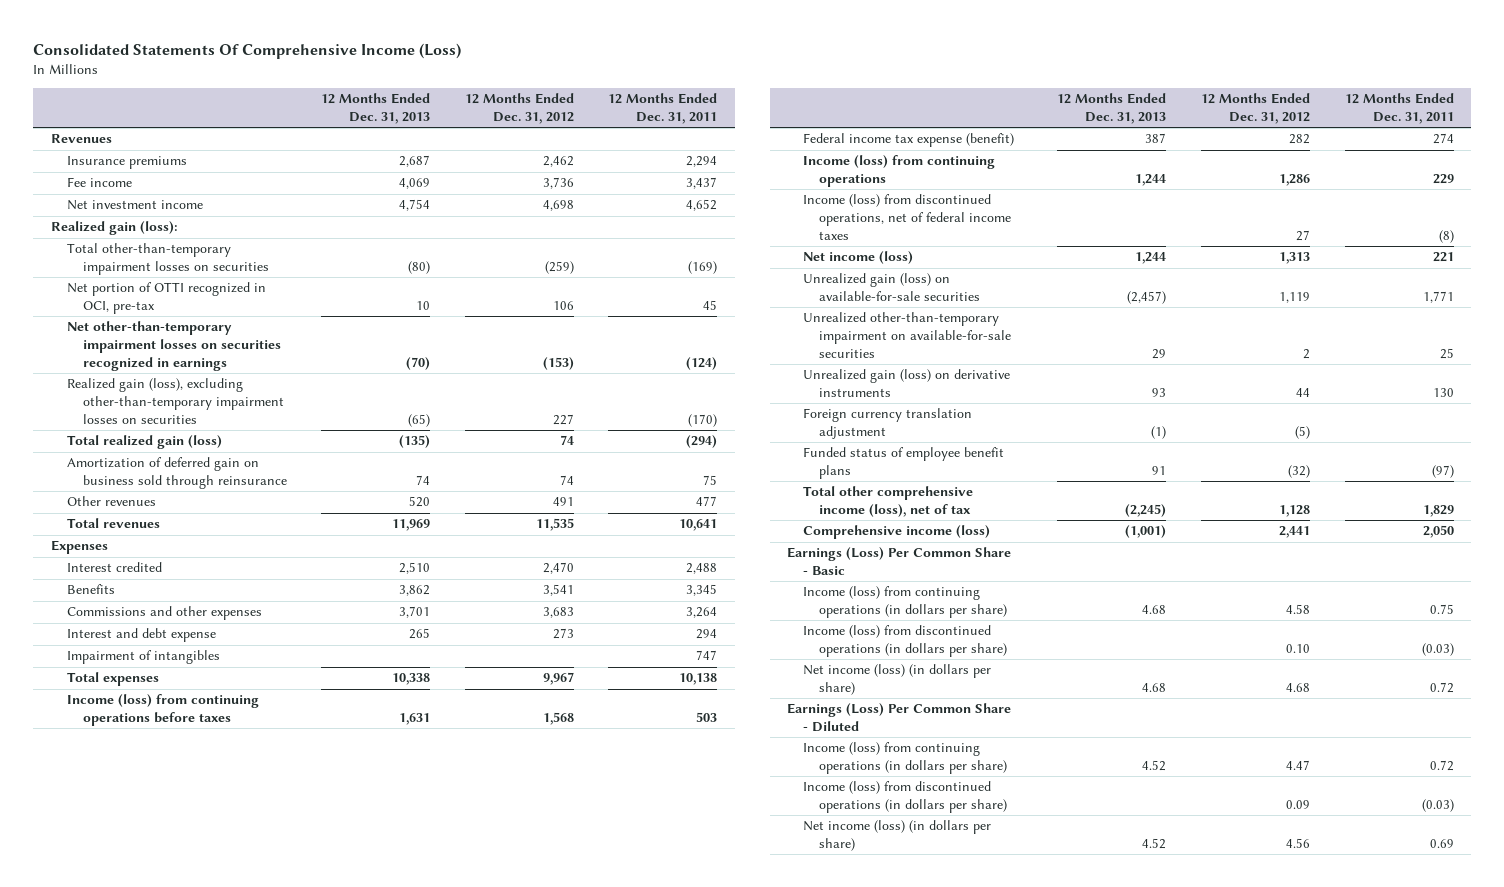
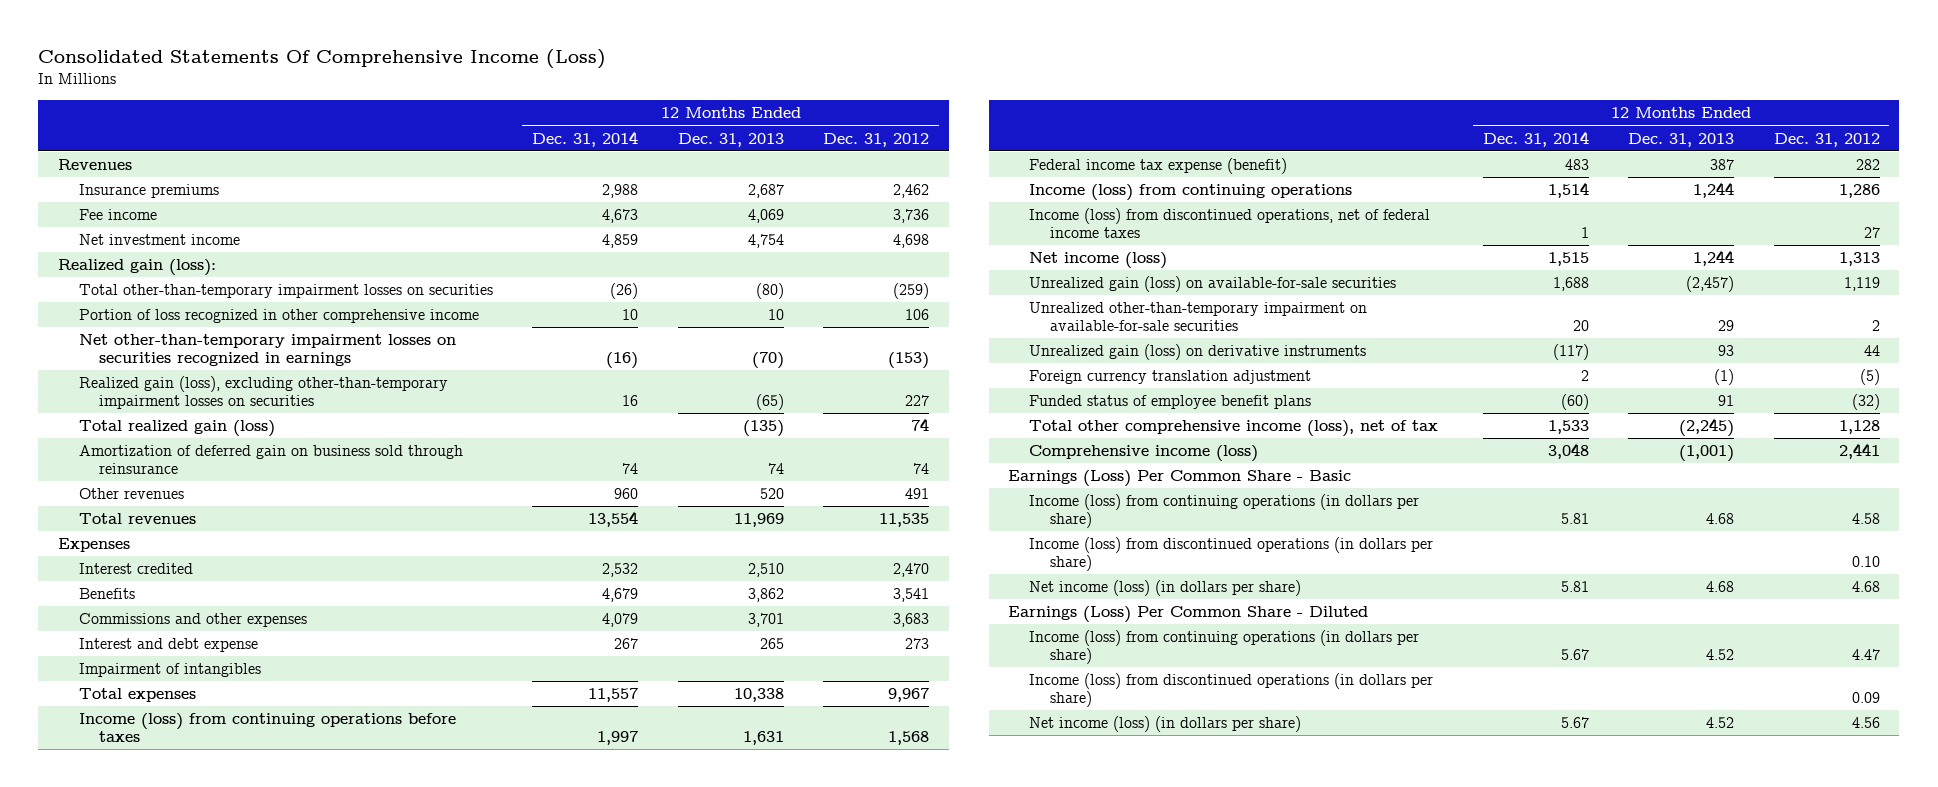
- | 12 Months Ended Dec. 31, 2013 | 12 Months Ended Dec. 31, 2012 | 12 Months Ended Dec. 31, 2011
+ | 12 Months Ended Dec. 31, 2014 | 12 Months Ended Dec. 31, 2013 | 12 Months Ended Dec. 31, 2012
- Net portion of OTTI recognized in OCI, pre-tax | 10 | 106 | 45
+ Portion of loss recognized in other comprehensive income | 10 | 10 | 106

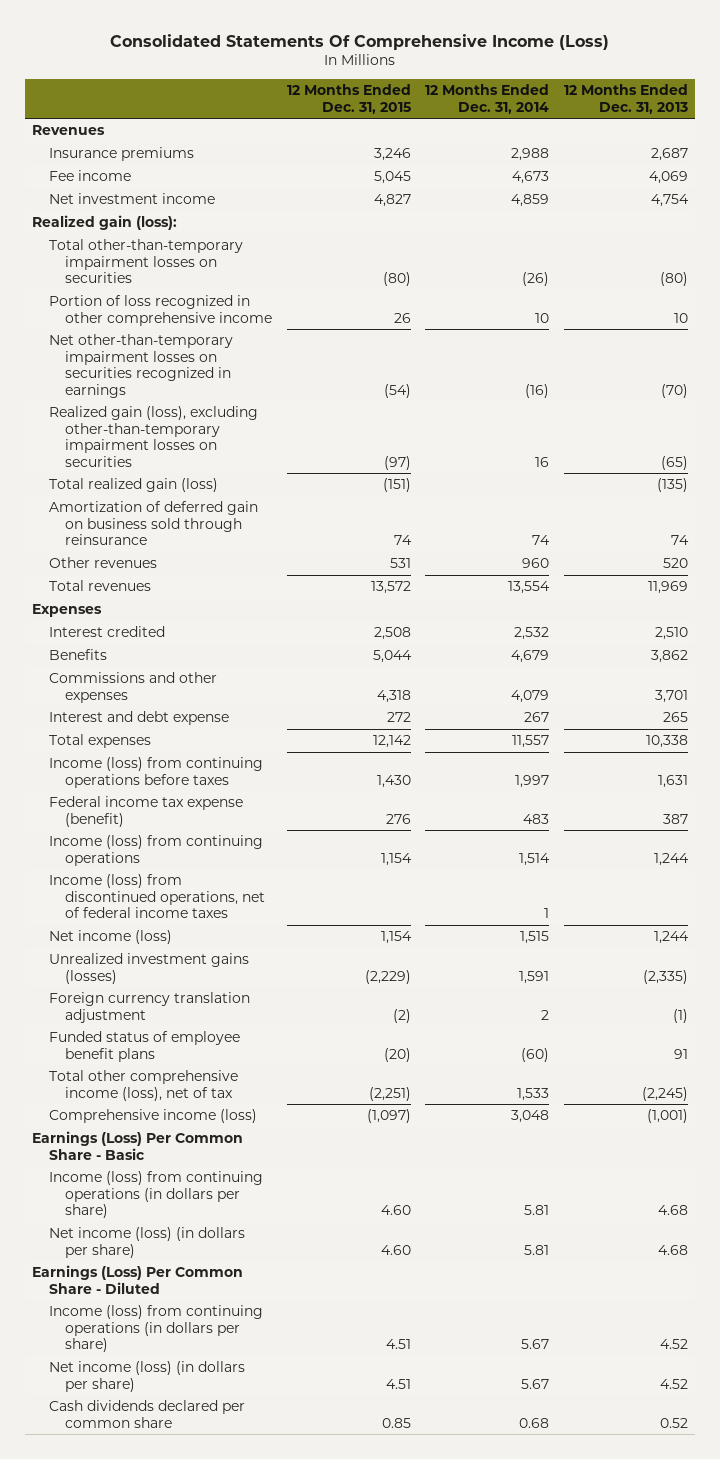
- | 12 Months Ended Dec. 31, 2014 | 12 Months Ended Dec. 31, 2013 | 12 Months Ended Dec. 31, 2012
+ | 12 Months Ended Dec. 31, 2015 | 12 Months Ended Dec. 31, 2014 | 12 Months Ended Dec. 31, 2013
- Impairment of intangibles
- Unrealized gain (loss) on available-for-sale securities | 1,688 | (2,457) | 1,119
- Unrealized other-than-temporary impairment on available-for-sale securities | 20 | 29 | 2
- Unrealized gain (loss) on derivative instruments | (117) | 93 | 44
+ Unrealized investment gains (losses) | (2,229) | 1,591 | (2,335)
- Income (loss) from discontinued operations (in dollars per share) | | | 0.10
- Income (loss) from discontinued operations (in dollars per share) | | | 0.09
+ Cash dividends declared per common share | 0.85 | 0.68 | 0.52

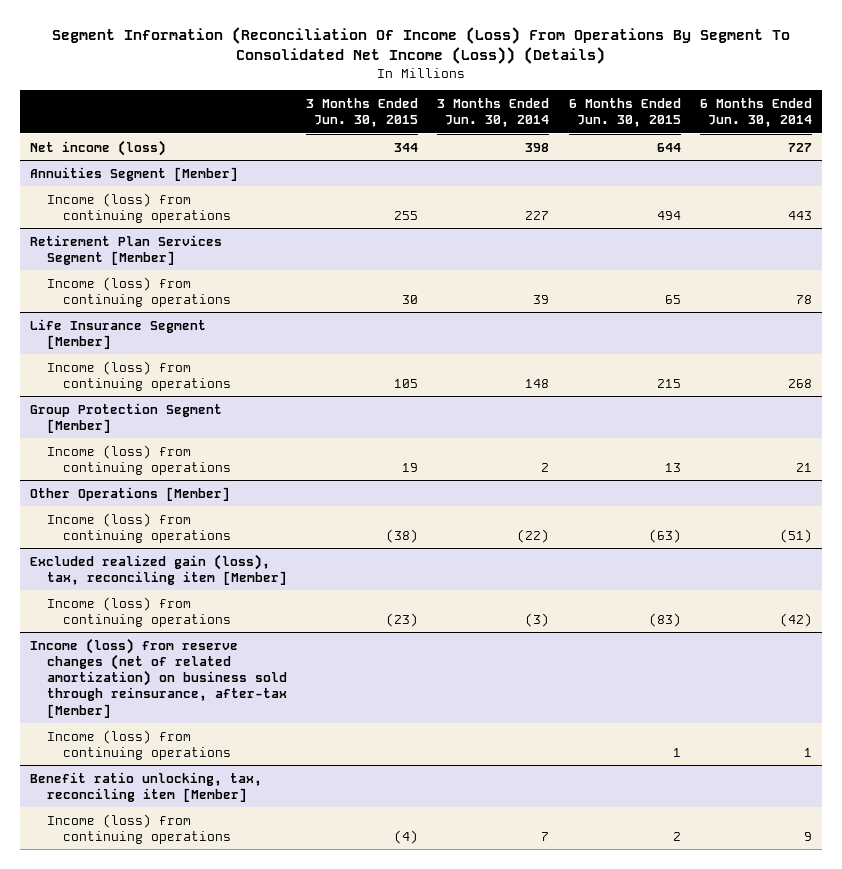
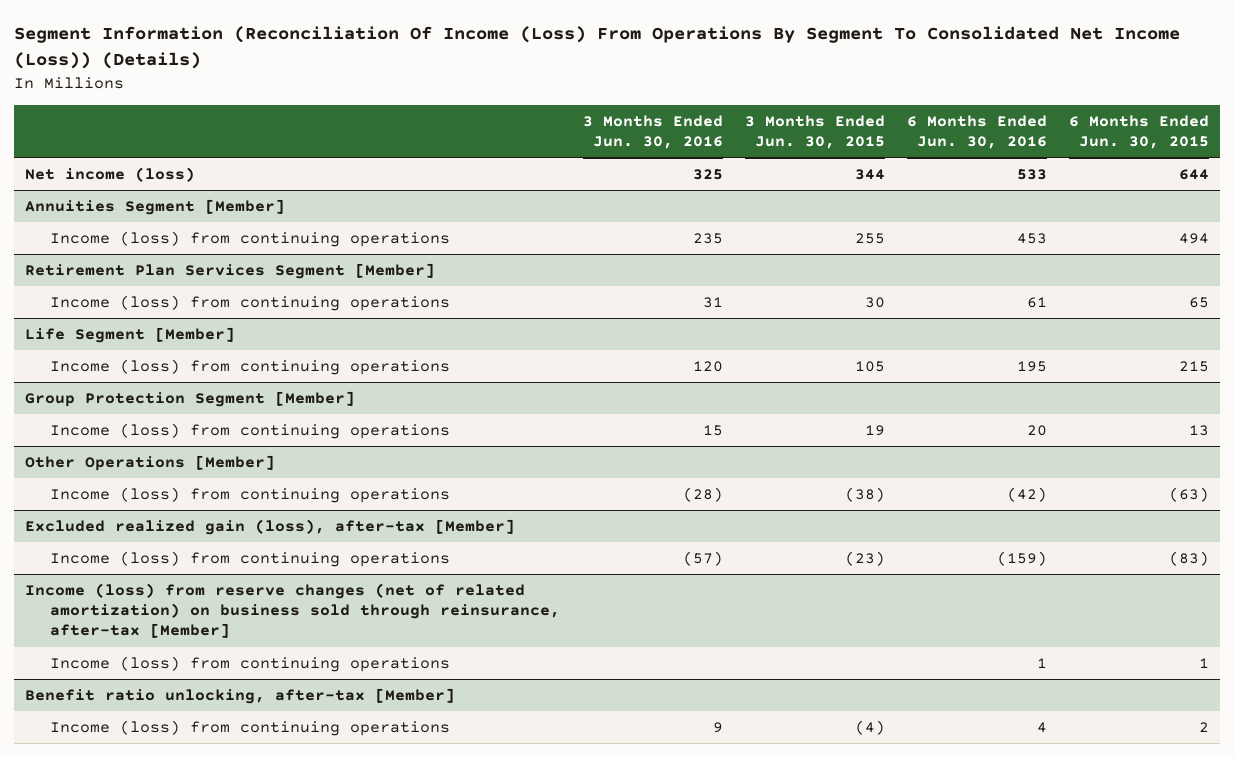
- | 3 Months Ended Jun. 30, 2015 | 3 Months Ended Jun. 30, 2014 | 6 Months Ended Jun. 30, 2015 | 6 Months Ended Jun. 30, 2014
+ | 3 Months Ended Jun. 30, 2016 | 3 Months Ended Jun. 30, 2015 | 6 Months Ended Jun. 30, 2016 | 6 Months Ended Jun. 30, 2015
- Life Insurance Segment [Member]
+ Life Segment [Member]
- Excluded realized gain (loss), tax, reconciling item [Member]
+ Excluded realized gain (loss), after-tax [Member]
- Benefit ratio unlocking, tax, reconciling item [Member]
+ Benefit ratio unlocking, after-tax [Member]

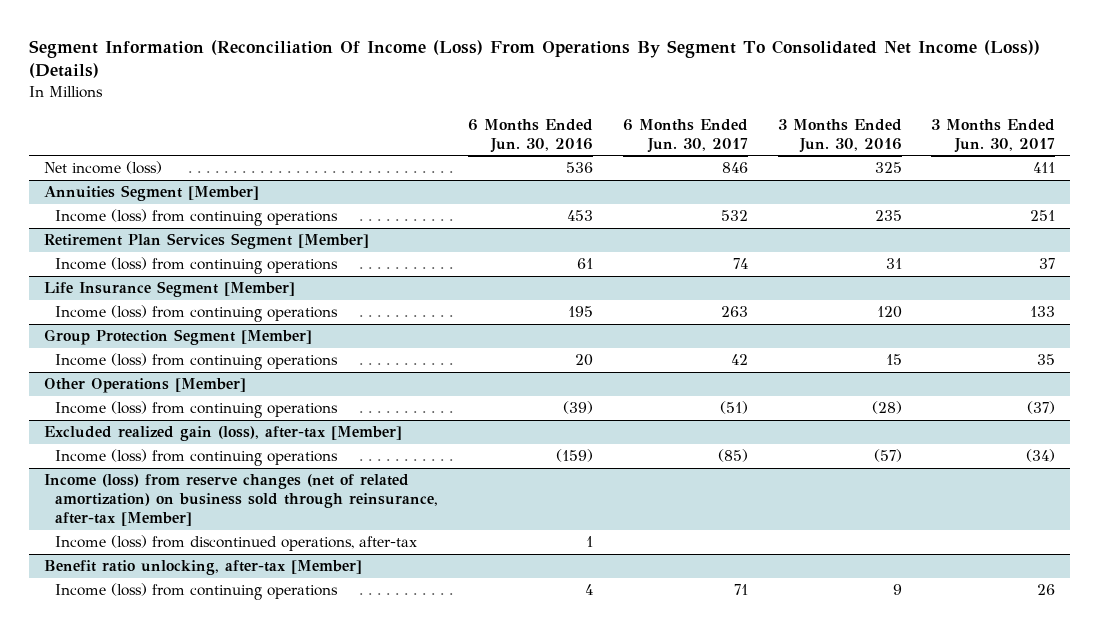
- | 3 Months Ended Jun. 30, 2016 | 3 Months Ended Jun. 30, 2015 | 6 Months Ended Jun. 30, 2016 | 6 Months Ended Jun. 30, 2015
+ | 6 Months Ended Jun. 30, 2016 | 6 Months Ended Jun. 30, 2017 | 3 Months Ended Jun. 30, 2016 | 3 Months Ended Jun. 30, 2017
- Net income (loss) | 325 | 344 | 533 | 644
+ Net income (loss) | 536 | 846 | 325 | 411
- Life Segment [Member]
+ Life Insurance Segment [Member]
@ Other Operations [Member]
- Income (loss) from continuing operations | (28) | (38) | (42) | (63)
+ Income (loss) from continuing operations | (39) | (51) | (28) | (37)
@ Income (loss) from reserve changes (net of related amortization) on business sold through reinsurance, after-tax [Member]
- Income (loss) from continuing operations | | | 1 | 1
+ Income (loss) from discontinued operations, after-tax | 1 | | |

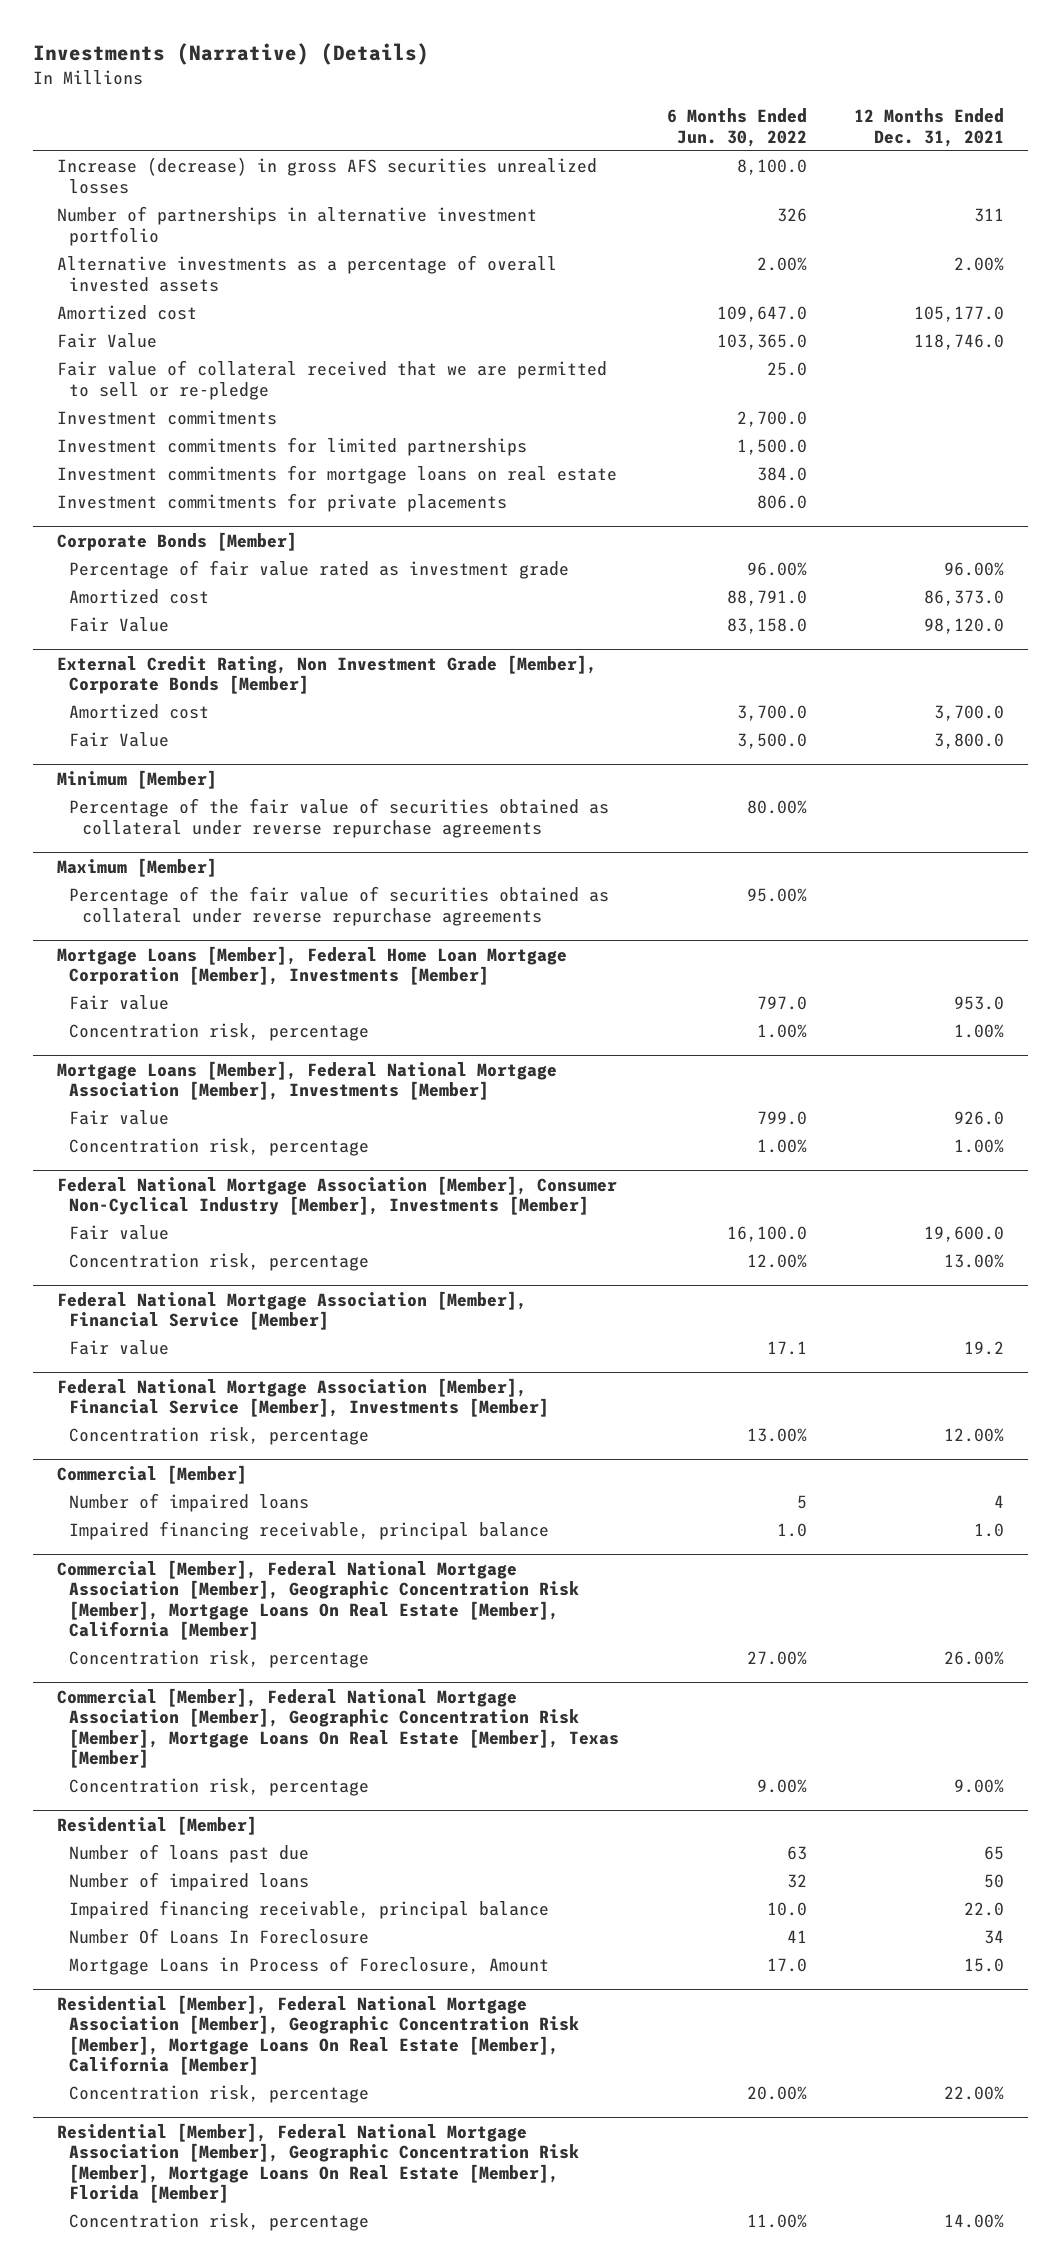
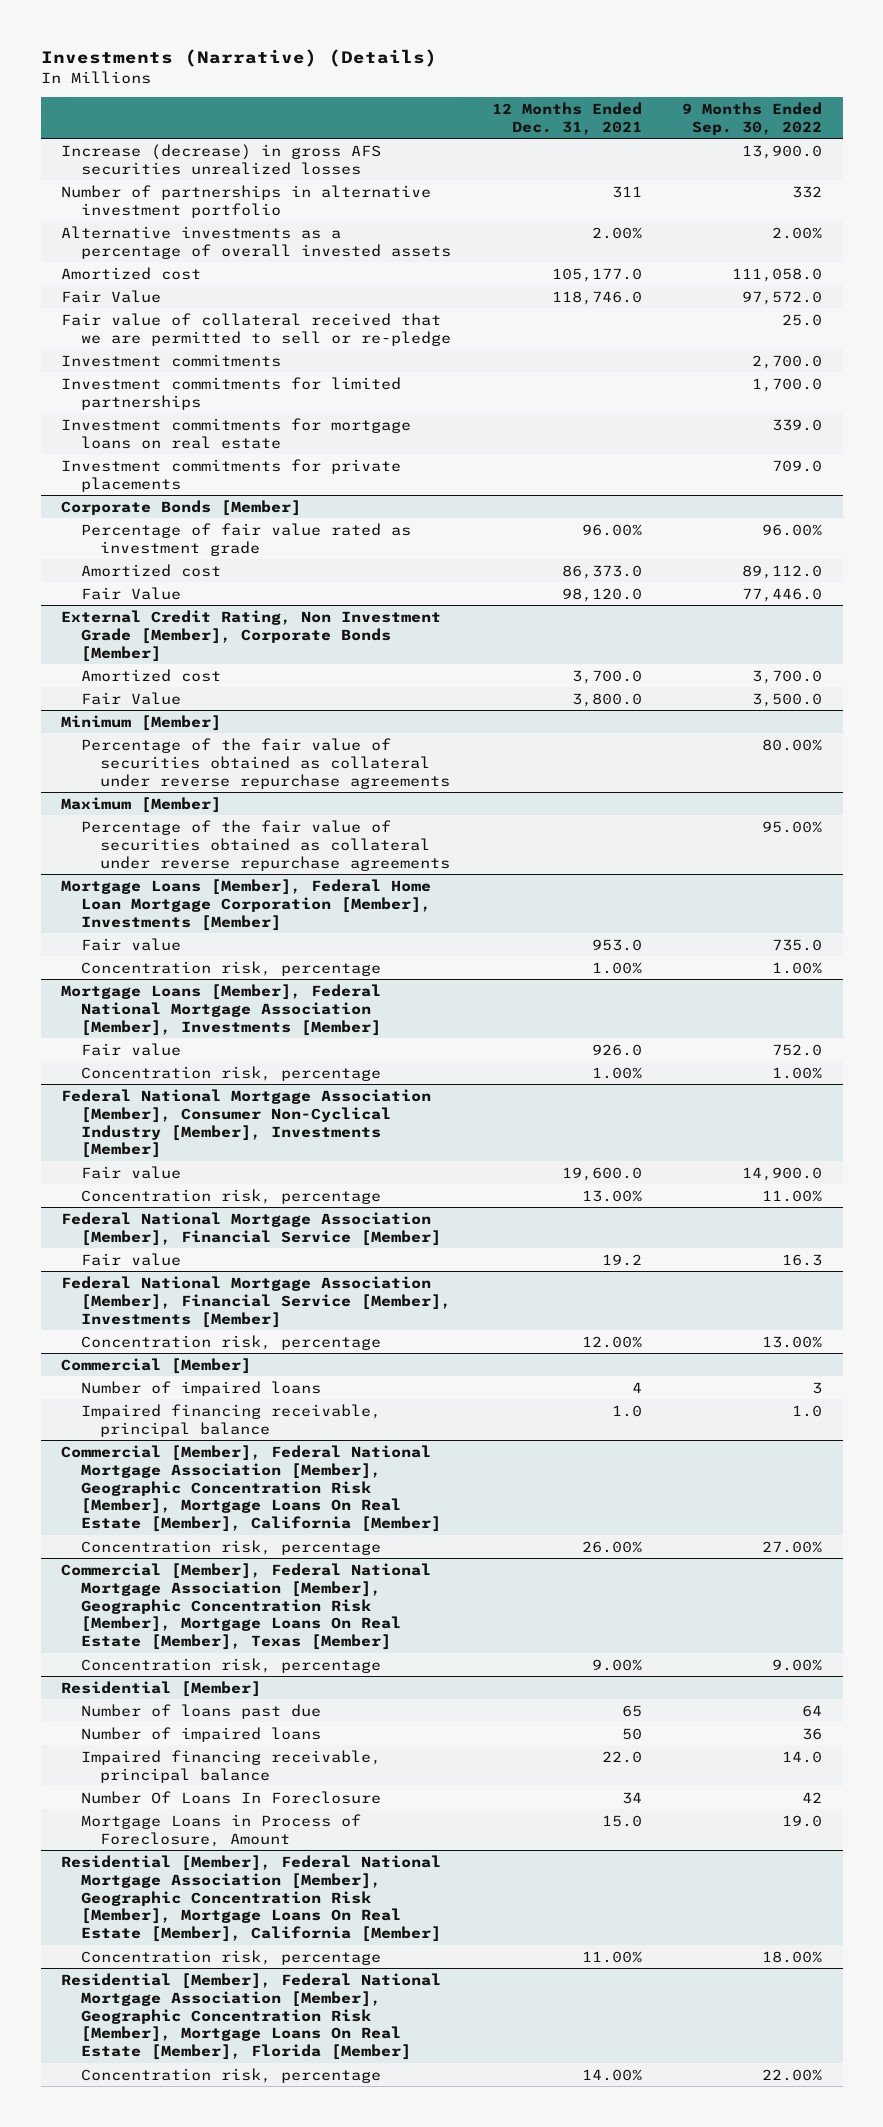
- | 6 Months Ended Jun. 30, 2022 | 12 Months Ended Dec. 31, 2021
+ | 12 Months Ended Dec. 31, 2021 | 9 Months Ended Sep. 30, 2022
@ Residential [Member], Federal National Mortgage Association [Member], Geographic Concentration Risk [Member], Mortgage Loans On Real Estate [Member], California [Member]
- Concentration risk, percentage | 20.00% | 22.00%
+ Concentration risk, percentage | 11.00% | 18.00%

